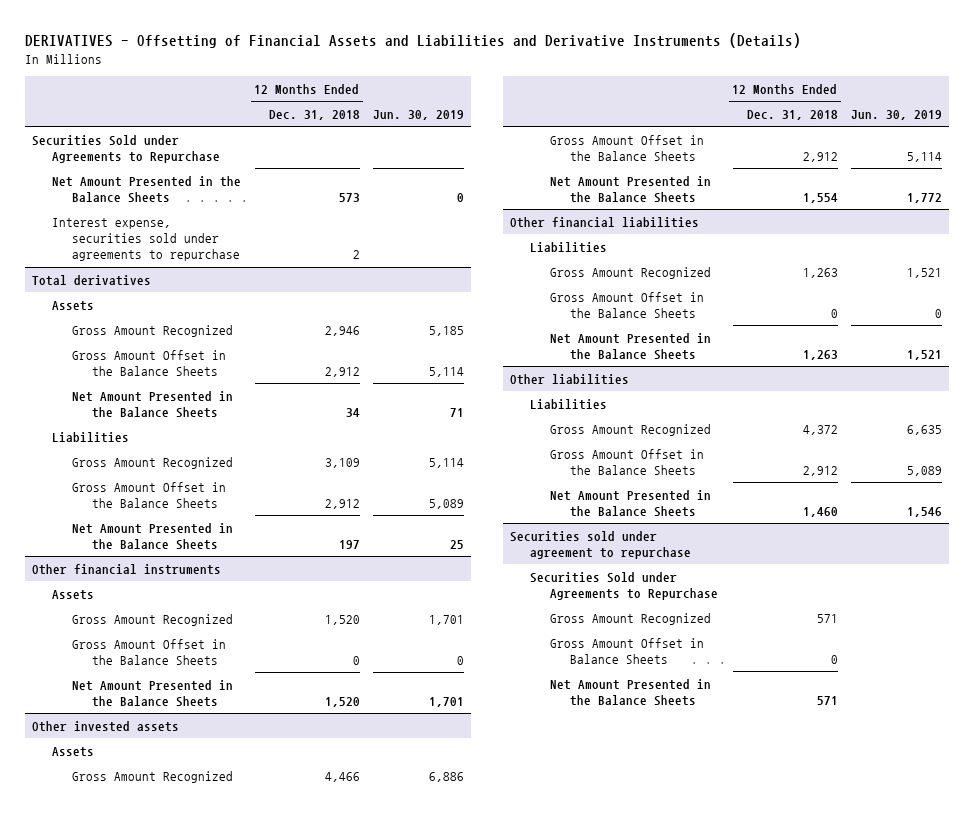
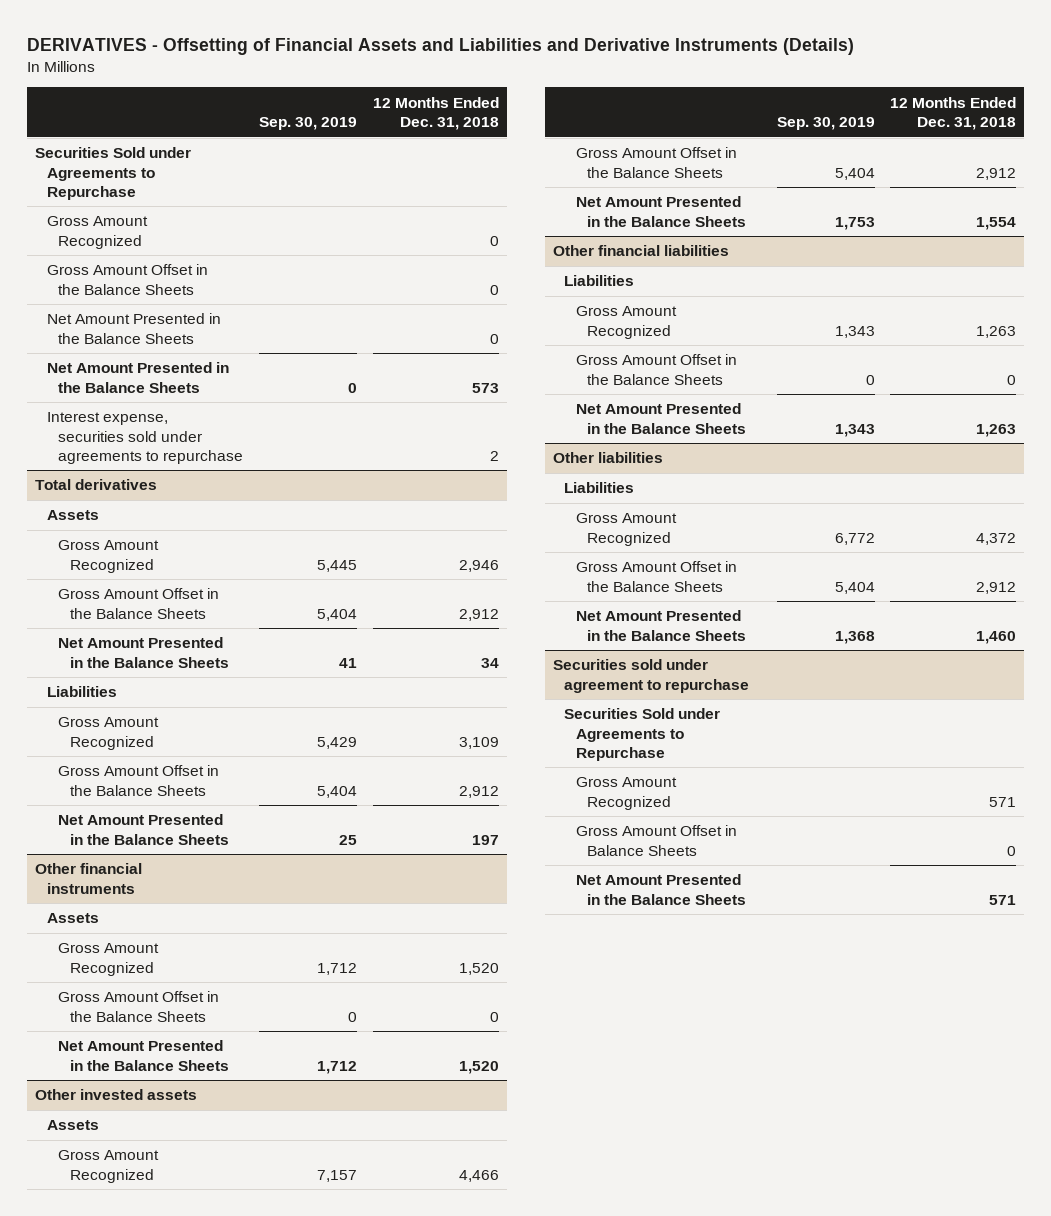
- | 12 Months Ended Dec. 31, 2018 | Jun. 30, 2019
+ | Sep. 30, 2019 | 12 Months Ended Dec. 31, 2018
+ Gross Amount Recognized | | 0
+ Gross Amount Offset in the Balance Sheets | | 0
+ Net Amount Presented in the Balance Sheets | | 0

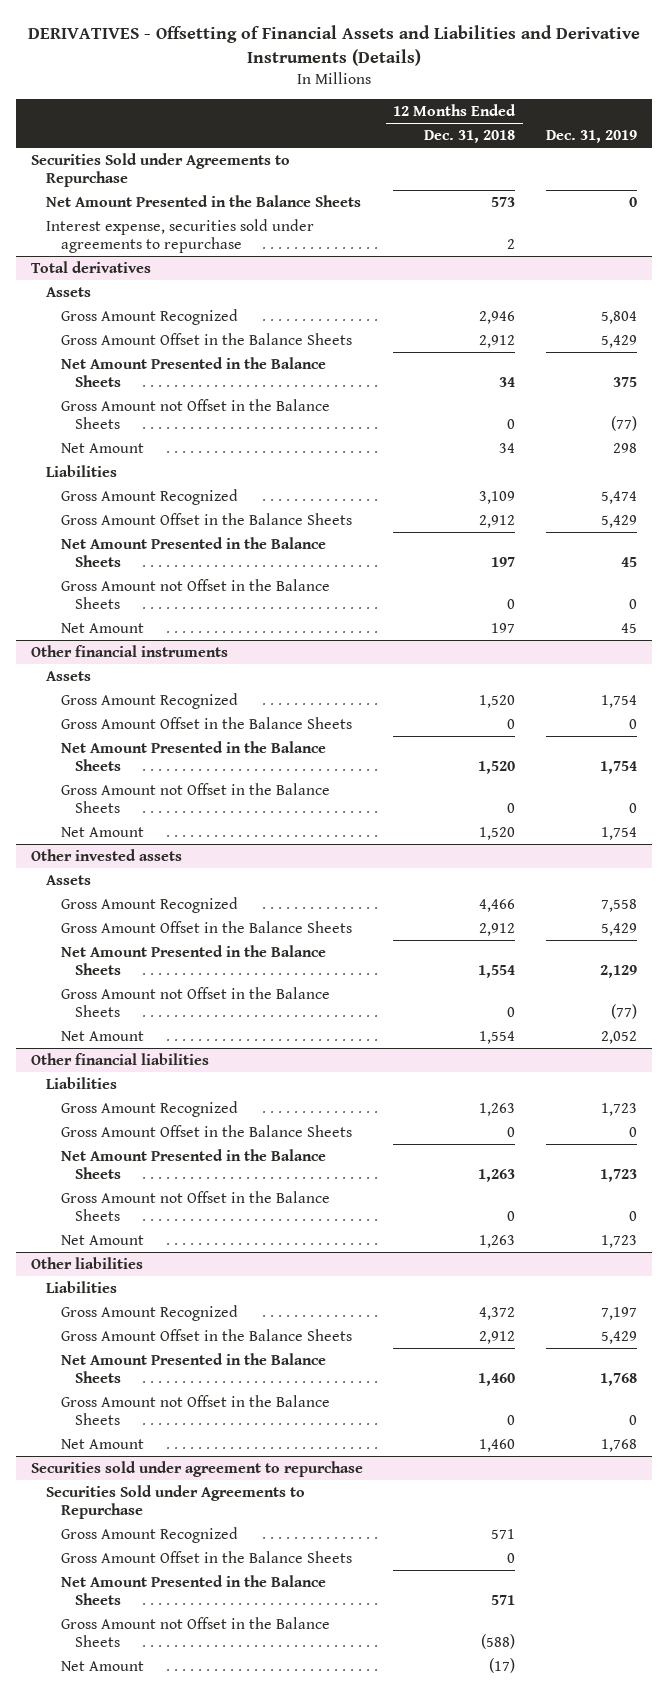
- | Sep. 30, 2019 | 12 Months Ended Dec. 31, 2018
+ | 12 Months Ended Dec. 31, 2018 | Dec. 31, 2019
- Gross Amount Recognized | | 0
- Gross Amount Offset in the Balance Sheets | | 0
- Net Amount Presented in the Balance Sheets | | 0
@ Total derivatives
+ Gross Amount not Offset in the Balance Sheets | 0 | (77)
+ Net Amount | 34 | 298
+ Gross Amount not Offset in the Balance Sheets | 0 | 0
+ Net Amount | 197 | 45
@ Other financial instruments
+ Gross Amount not Offset in the Balance Sheets | 0 | 0
+ Net Amount | 1,520 | 1,754
@ Other invested assets
+ Gross Amount not Offset in the Balance Sheets | 0 | (77)
+ Net Amount | 1,554 | 2,052
@ Other financial liabilities
+ Gross Amount not Offset in the Balance Sheets | 0 | 0
+ Net Amount | 1,263 | 1,723
@ Other liabilities
+ Gross Amount not Offset in the Balance Sheets | 0 | 0
+ Net Amount | 1,460 | 1,768
@ Securities sold under agreement to repurchase
- Gross Amount Offset in Balance Sheets | | 0
+ Gross Amount Offset in the Balance Sheets | 0 |
+ Gross Amount not Offset in the Balance Sheets | (588) |
+ Net Amount | (17) |

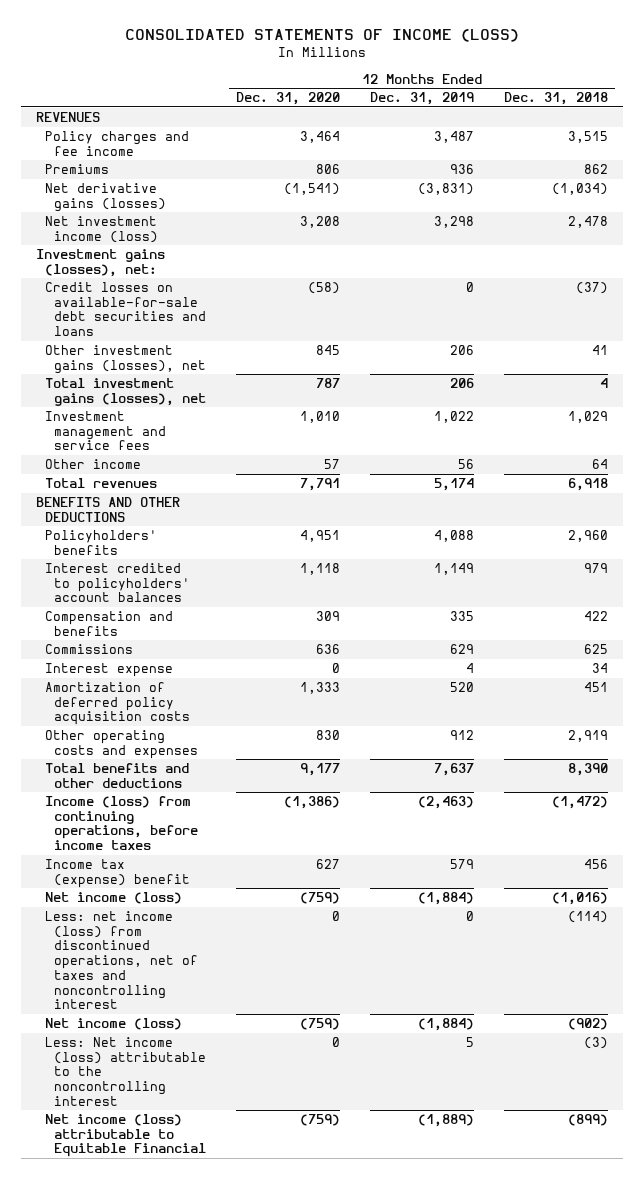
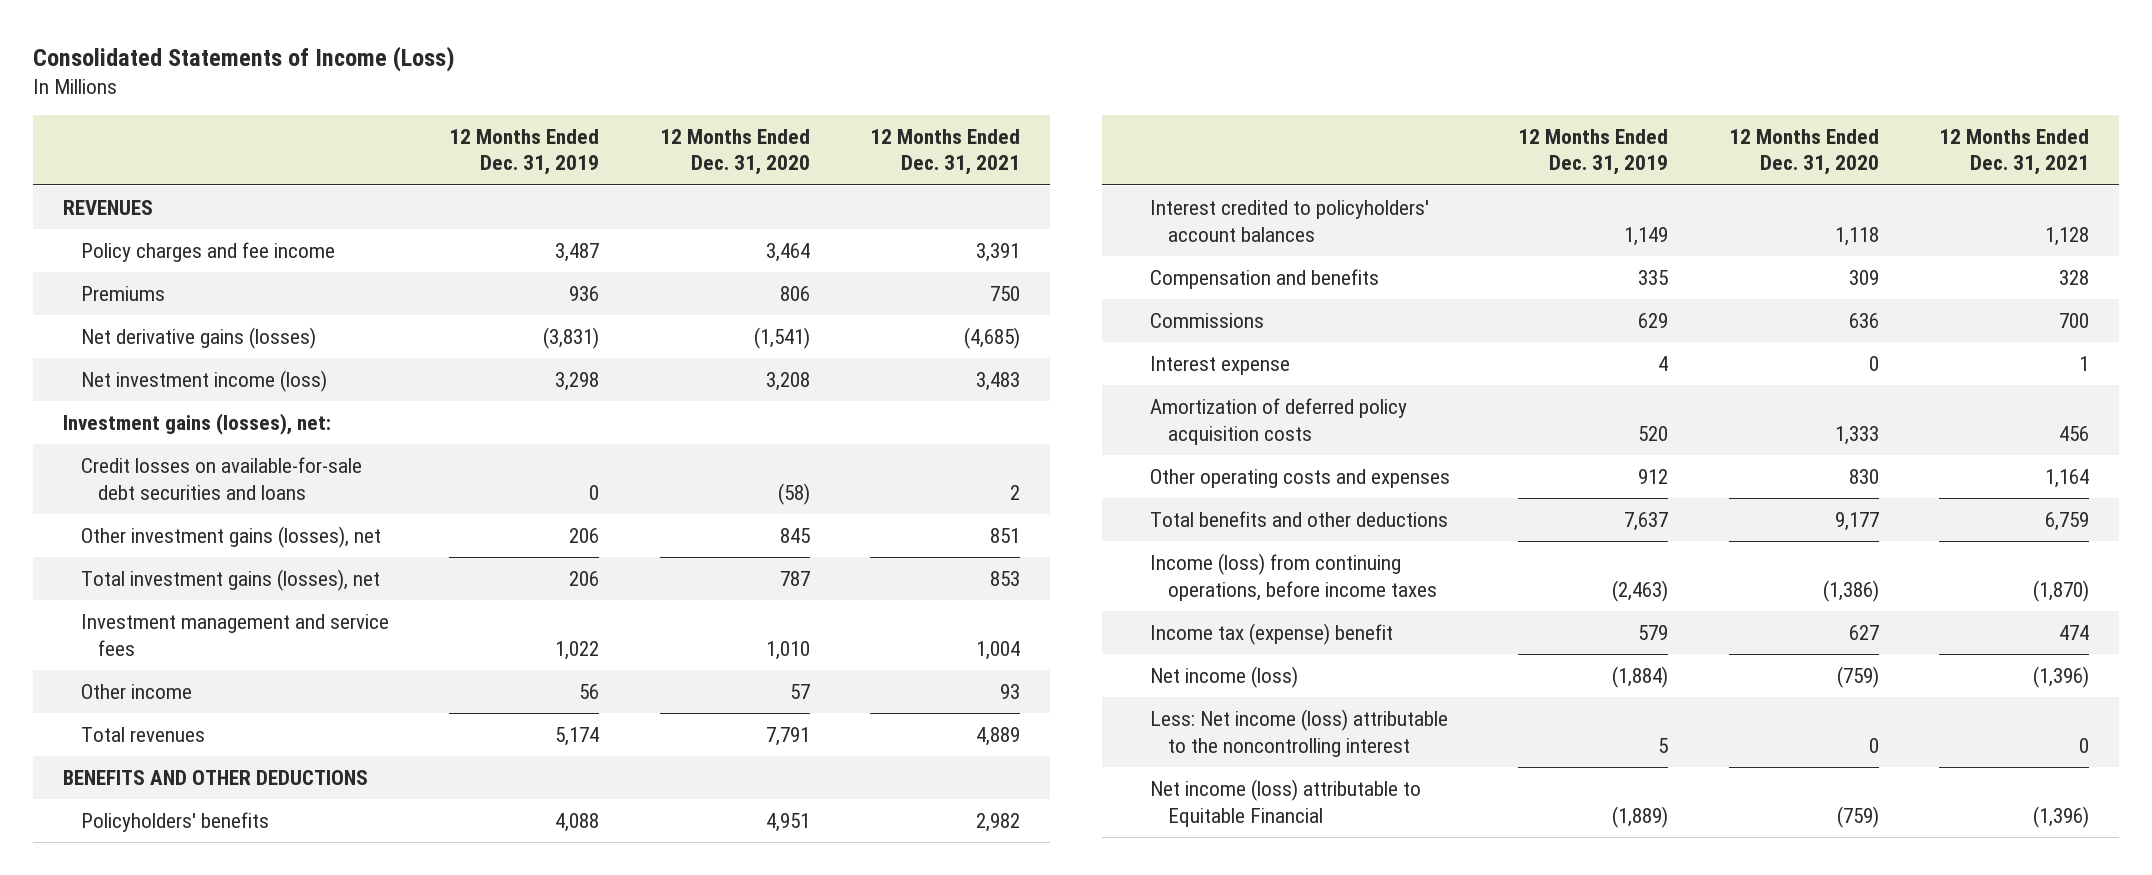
- CONSOLIDATED STATEMENTS OF INCOME (LOSS)
+ Consolidated Statements of Income (Loss)
- | 12 Months Ended Dec. 31, 2020 | 12 Months Ended Dec. 31, 2019 | 12 Months Ended Dec. 31, 2018
+ | 12 Months Ended Dec. 31, 2019 | 12 Months Ended Dec. 31, 2020 | 12 Months Ended Dec. 31, 2021
- Less: net income (loss) from discontinued operations, net of taxes and noncontrolling interest | 0 | 0 | (114)
- Net income (loss) | (759) | (1,884) | (902)

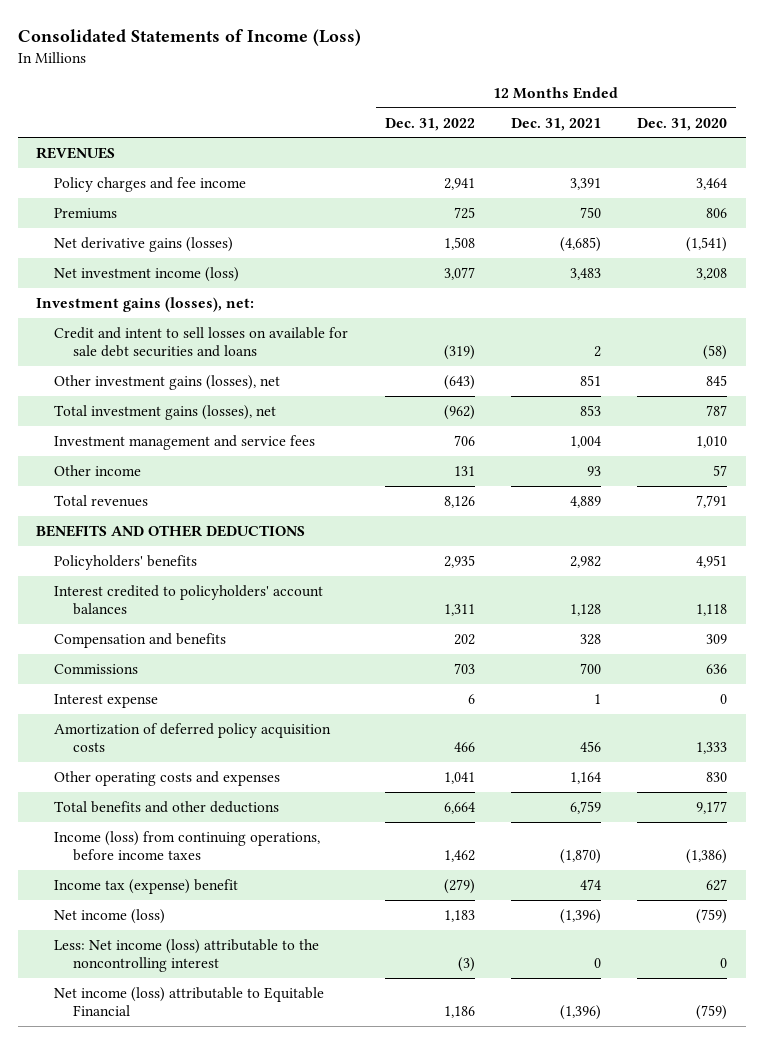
- | 12 Months Ended Dec. 31, 2019 | 12 Months Ended Dec. 31, 2020 | 12 Months Ended Dec. 31, 2021
+ | 12 Months Ended Dec. 31, 2022 | 12 Months Ended Dec. 31, 2021 | 12 Months Ended Dec. 31, 2020
- Credit losses on available-for-sale debt securities and loans | 0 | (58) | 2
+ Credit and intent to sell losses on available for sale debt securities and loans | (319) | 2 | (58)

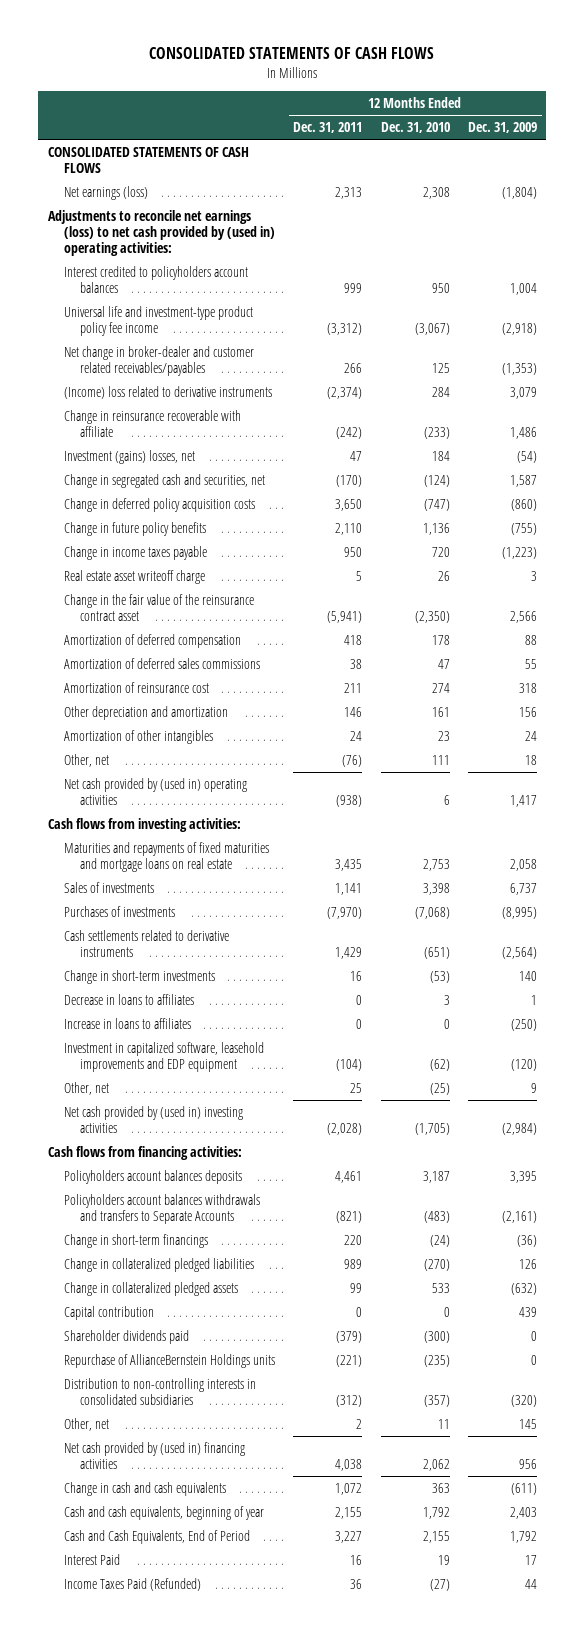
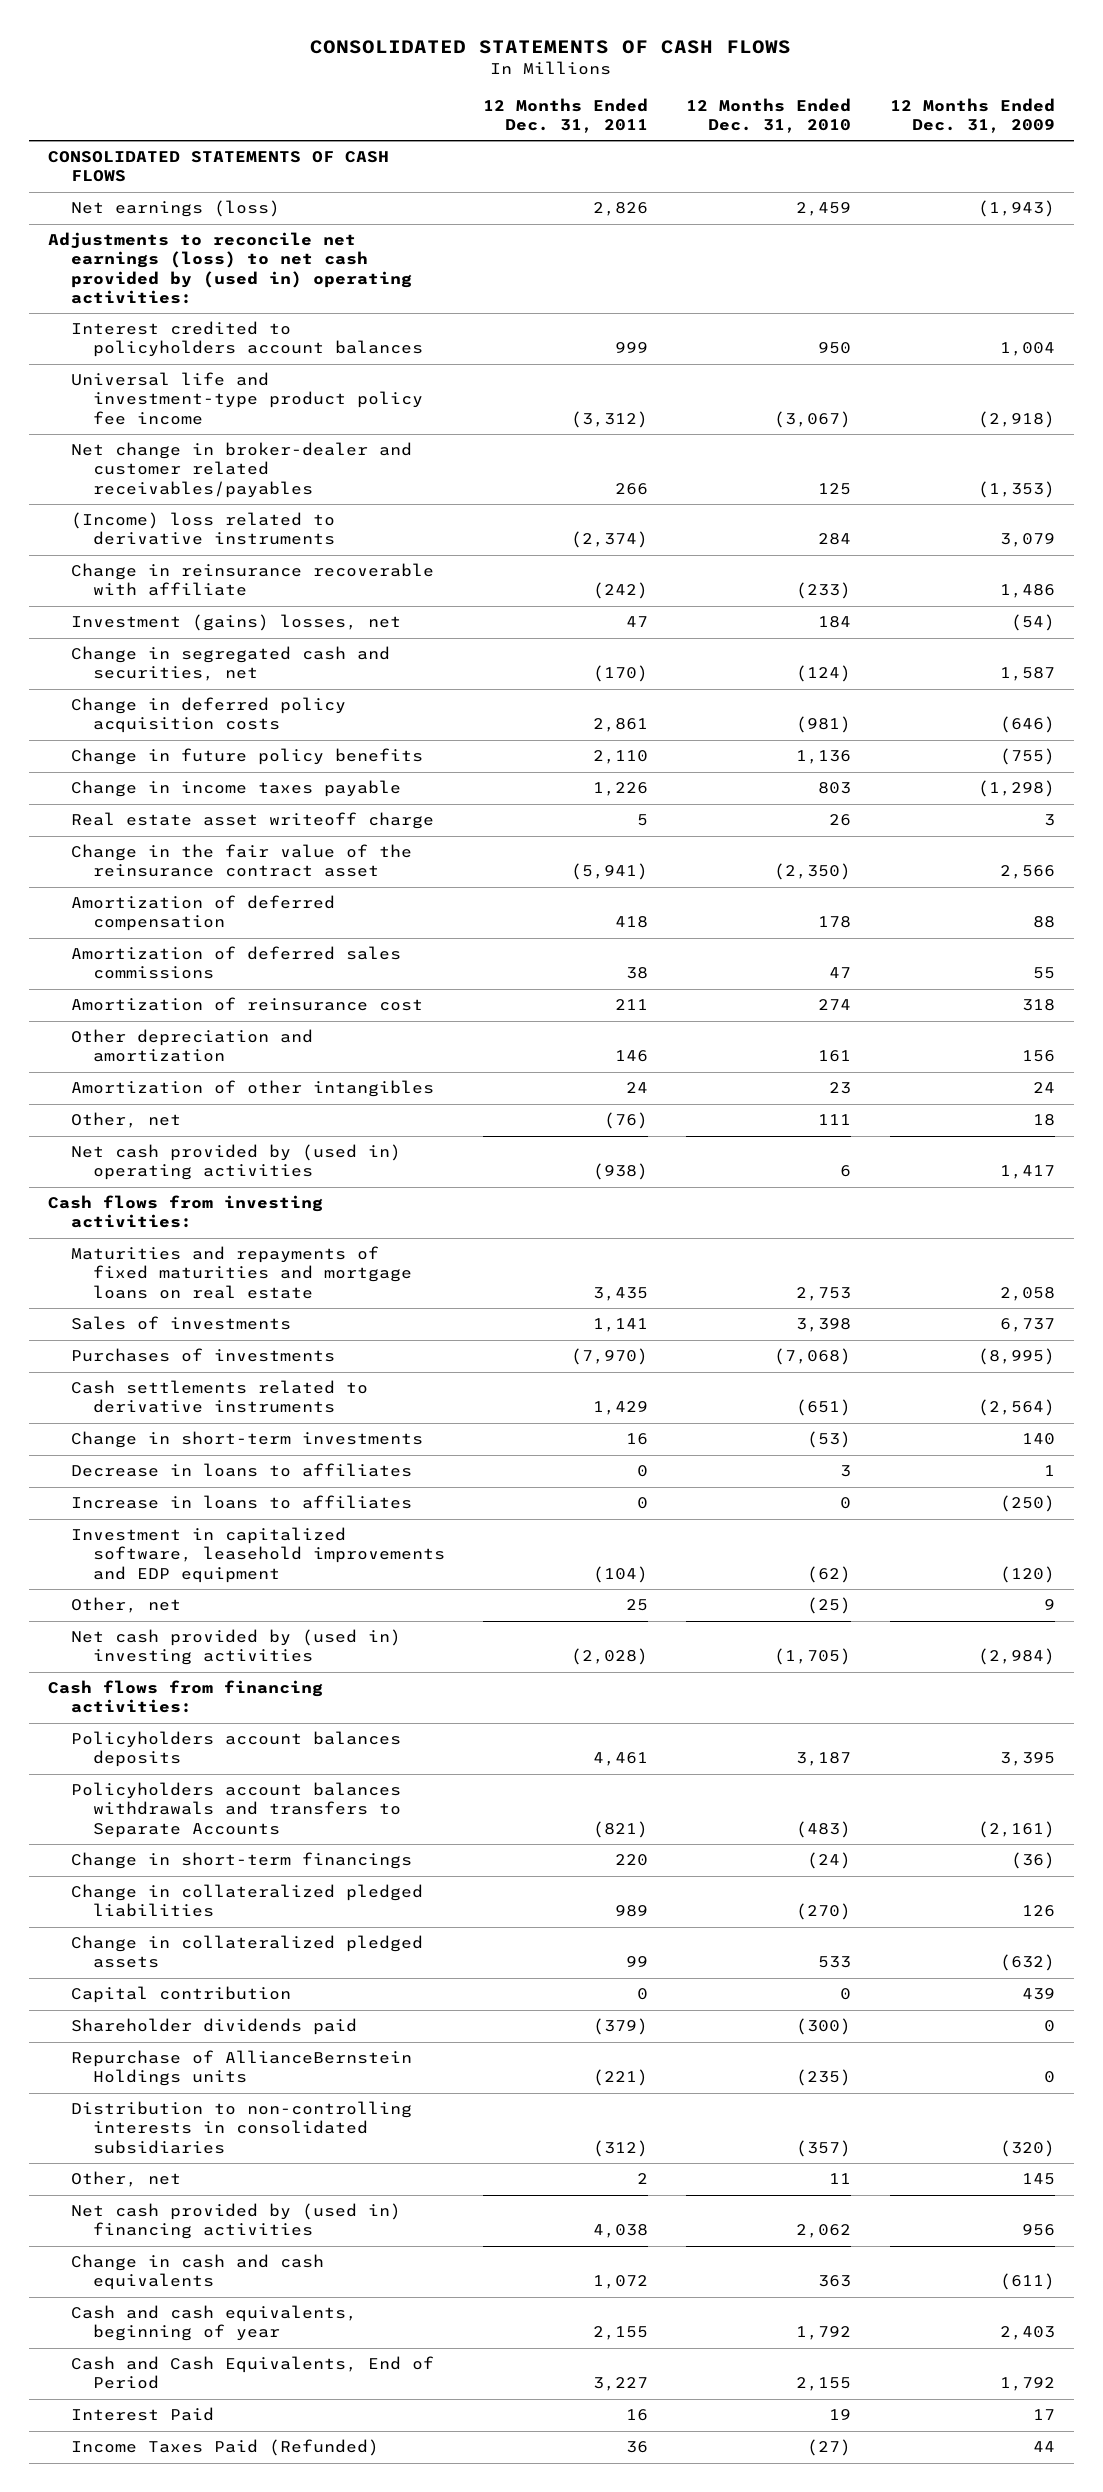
- Net earnings (loss) | 2,313 | 2,308 | (1,804)
+ Net earnings (loss) | 2,826 | 2,459 | (1,943)
- Change in deferred policy acquisition costs | 3,650 | (747) | (860)
+ Change in deferred policy acquisition costs | 2,861 | (981) | (646)
- Change in income taxes payable | 950 | 720 | (1,223)
+ Change in income taxes payable | 1,226 | 803 | (1,298)

